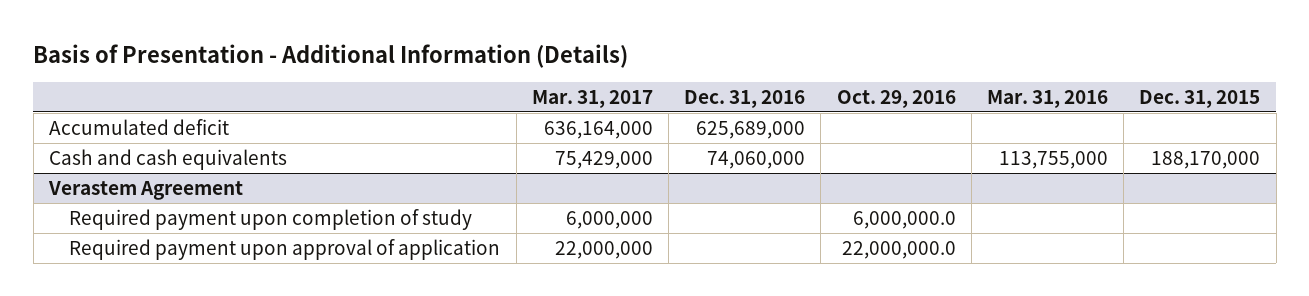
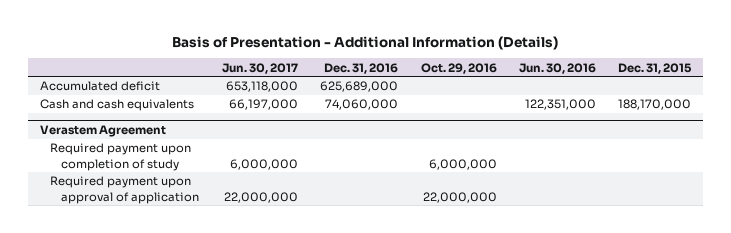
- | Mar. 31, 2017 | Dec. 31, 2016 | Oct. 29, 2016 | Mar. 31, 2016 | Dec. 31, 2015
+ | Jun. 30, 2017 | Dec. 31, 2016 | Oct. 29, 2016 | Jun. 30, 2016 | Dec. 31, 2015
@ Verastem Agreement
- Required payment upon completion of study | 6,000,000 | | 6,000,000.0 | |
- Required payment upon approval of application | 22,000,000 | | 22,000,000.0 | |
+ Required payment upon completion of study | 6,000,000 | | 6,000,000 | |
+ Required payment upon approval of application | 22,000,000 | | 22,000,000 | |

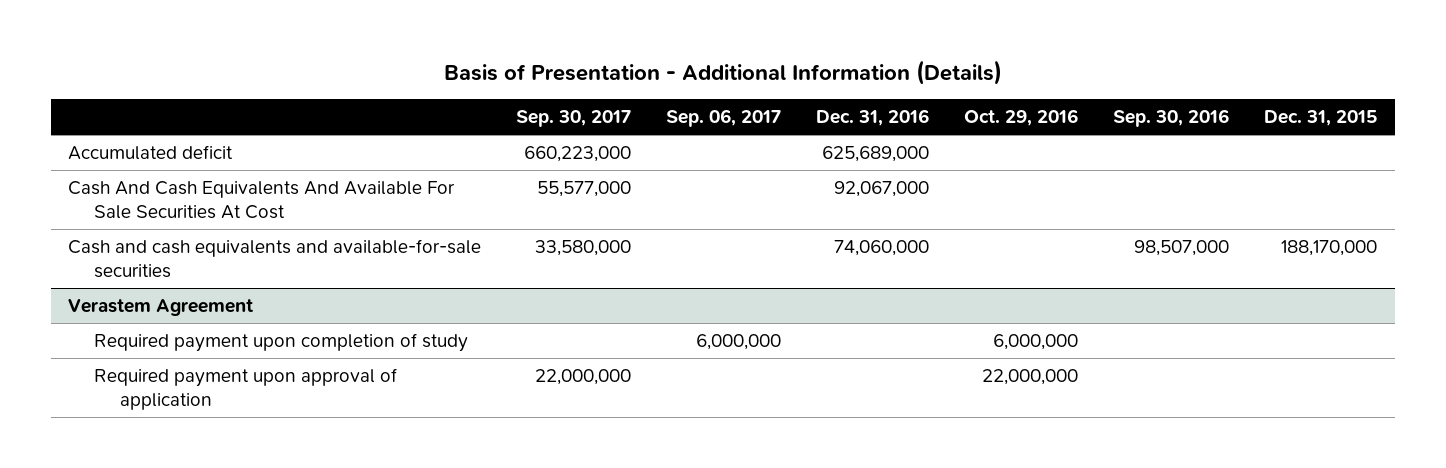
- | Jun. 30, 2017 | Dec. 31, 2016 | Oct. 29, 2016 | Jun. 30, 2016 | Dec. 31, 2015
+ | Sep. 30, 2017 | Sep. 06, 2017 | Dec. 31, 2016 | Oct. 29, 2016 | Sep. 30, 2016 | Dec. 31, 2015
- Cash and cash equivalents | 66,197,000 | 74,060,000 | | 122,351,000 | 188,170,000
+ Cash And Cash Equivalents And Available For Sale Securities At Cost | 55,577,000 | | 92,067,000 | | |
+ Cash and cash equivalents and available-for-sale securities | 33,580,000 | | 74,060,000 | | 98,507,000 | 188,170,000

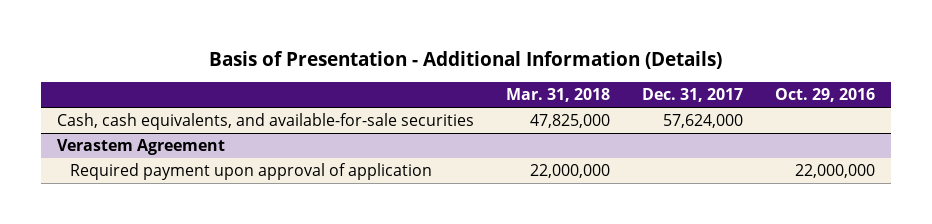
- | Sep. 30, 2017 | Sep. 06, 2017 | Dec. 31, 2016 | Oct. 29, 2016 | Sep. 30, 2016 | Dec. 31, 2015
+ | Mar. 31, 2018 | Dec. 31, 2017 | Oct. 29, 2016
- Accumulated deficit | 660,223,000 | | 625,689,000 | | |
- Cash And Cash Equivalents And Available For Sale Securities At Cost | 55,577,000 | | 92,067,000 | | |
- Cash and cash equivalents and available-for-sale securities | 33,580,000 | | 74,060,000 | | 98,507,000 | 188,170,000
+ Cash, cash equivalents, and available-for-sale securities | 47,825,000 | 57,624,000 |
@ Verastem Agreement
- Required payment upon completion of study | | 6,000,000 | | 6,000,000 | |

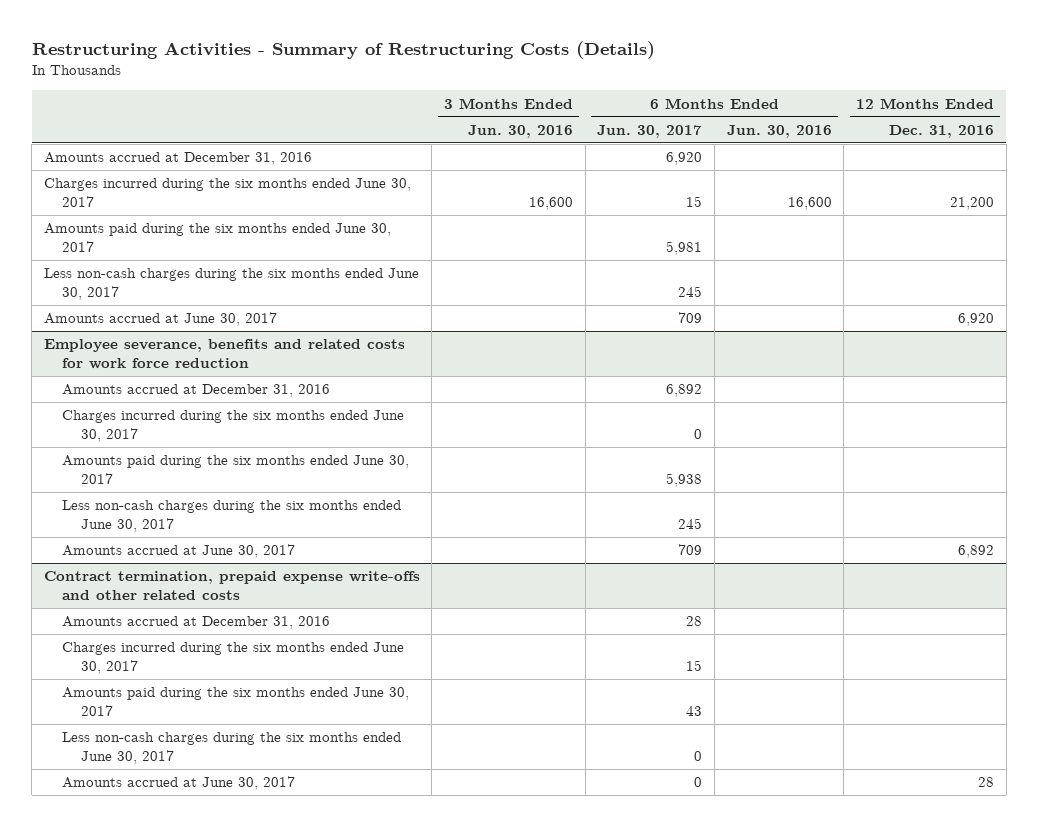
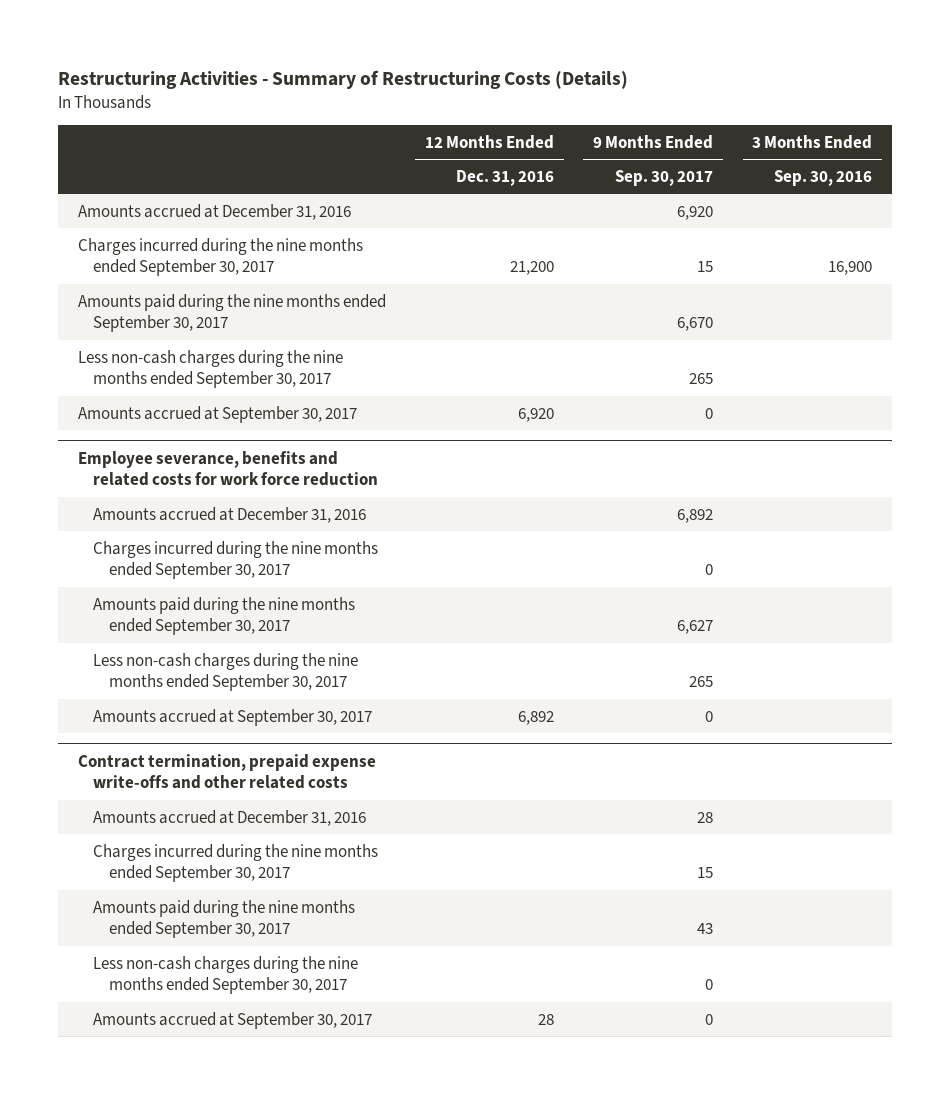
- | 3 Months Ended Jun. 30, 2016 | 6 Months Ended Jun. 30, 2017 | 6 Months Ended Jun. 30, 2016 | 12 Months Ended Dec. 31, 2016
+ | 12 Months Ended Dec. 31, 2016 | 9 Months Ended Sep. 30, 2017 | 3 Months Ended Sep. 30, 2016
- Charges incurred during the six months ended June 30, 2017 | 16,600 | 15 | 16,600 | 21,200
- Amounts paid during the six months ended June 30, 2017 | | 5,981 | |
- Less non-cash charges during the six months ended June 30, 2017 | | 245 | |
- Amounts accrued at June 30, 2017 | | 709 | | 6,920
+ Charges incurred during the nine months ended September 30, 2017 | 21,200 | 15 | 16,900
+ Amounts paid during the nine months ended September 30, 2017 | | 6,670 |
+ Less non-cash charges during the nine months ended September 30, 2017 | | 265 |
+ Amounts accrued at September 30, 2017 | 6,920 | 0 |
@ Employee severance, benefits and related costs for work force reduction
- Charges incurred during the six months ended June 30, 2017 | | 0 | |
- Amounts paid during the six months ended June 30, 2017 | | 5,938 | |
- Less non-cash charges during the six months ended June 30, 2017 | | 245 | |
- Amounts accrued at June 30, 2017 | | 709 | | 6,892
+ Charges incurred during the nine months ended September 30, 2017 | | 0 |
+ Amounts paid during the nine months ended September 30, 2017 | | 6,627 |
+ Less non-cash charges during the nine months ended September 30, 2017 | | 265 |
+ Amounts accrued at September 30, 2017 | 6,892 | 0 |
@ Contract termination, prepaid expense write-offs and other related costs
- Charges incurred during the six months ended June 30, 2017 | | 15 | |
- Amounts paid during the six months ended June 30, 2017 | | 43 | |
- Less non-cash charges during the six months ended June 30, 2017 | | 0 | |
- Amounts accrued at June 30, 2017 | | 0 | | 28
+ Charges incurred during the nine months ended September 30, 2017 | | 15 |
+ Amounts paid during the nine months ended September 30, 2017 | | 43 |
+ Less non-cash charges during the nine months ended September 30, 2017 | | 0 |
+ Amounts accrued at September 30, 2017 | 28 | 0 |

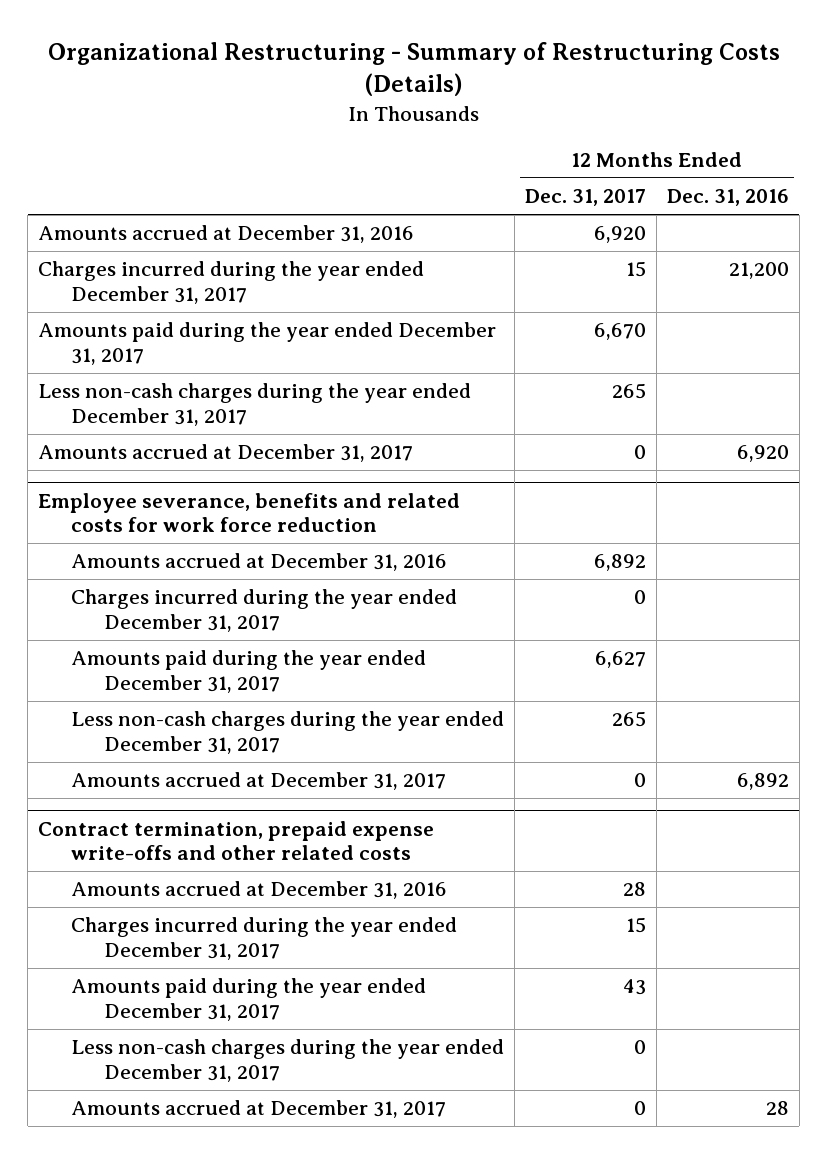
- Restructuring Activities - Summary of Restructuring Costs (Details)
+ Organizational Restructuring - Summary of Restructuring Costs (Details)
- | 12 Months Ended Dec. 31, 2016 | 9 Months Ended Sep. 30, 2017 | 3 Months Ended Sep. 30, 2016
+ | 12 Months Ended Dec. 31, 2017 | 12 Months Ended Dec. 31, 2016
- Charges incurred during the nine months ended September 30, 2017 | 21,200 | 15 | 16,900
- Amounts paid during the nine months ended September 30, 2017 | | 6,670 |
- Less non-cash charges during the nine months ended September 30, 2017 | | 265 |
- Amounts accrued at September 30, 2017 | 6,920 | 0 |
+ Charges incurred during the year ended December 31, 2017 | 15 | 21,200
+ Amounts paid during the year ended December 31, 2017 | 6,670 |
+ Less non-cash charges during the year ended December 31, 2017 | 265 |
+ Amounts accrued at December 31, 2017 | 0 | 6,920
@ Employee severance, benefits and related costs for work force reduction
- Charges incurred during the nine months ended September 30, 2017 | | 0 |
- Amounts paid during the nine months ended September 30, 2017 | | 6,627 |
- Less non-cash charges during the nine months ended September 30, 2017 | | 265 |
- Amounts accrued at September 30, 2017 | 6,892 | 0 |
+ Charges incurred during the year ended December 31, 2017 | 0 |
+ Amounts paid during the year ended December 31, 2017 | 6,627 |
+ Less non-cash charges during the year ended December 31, 2017 | 265 |
+ Amounts accrued at December 31, 2017 | 0 | 6,892
@ Contract termination, prepaid expense write-offs and other related costs
- Charges incurred during the nine months ended September 30, 2017 | | 15 |
- Amounts paid during the nine months ended September 30, 2017 | | 43 |
- Less non-cash charges during the nine months ended September 30, 2017 | | 0 |
- Amounts accrued at September 30, 2017 | 28 | 0 |
+ Charges incurred during the year ended December 31, 2017 | 15 |
+ Amounts paid during the year ended December 31, 2017 | 43 |
+ Less non-cash charges during the year ended December 31, 2017 | 0 |
+ Amounts accrued at December 31, 2017 | 0 | 28

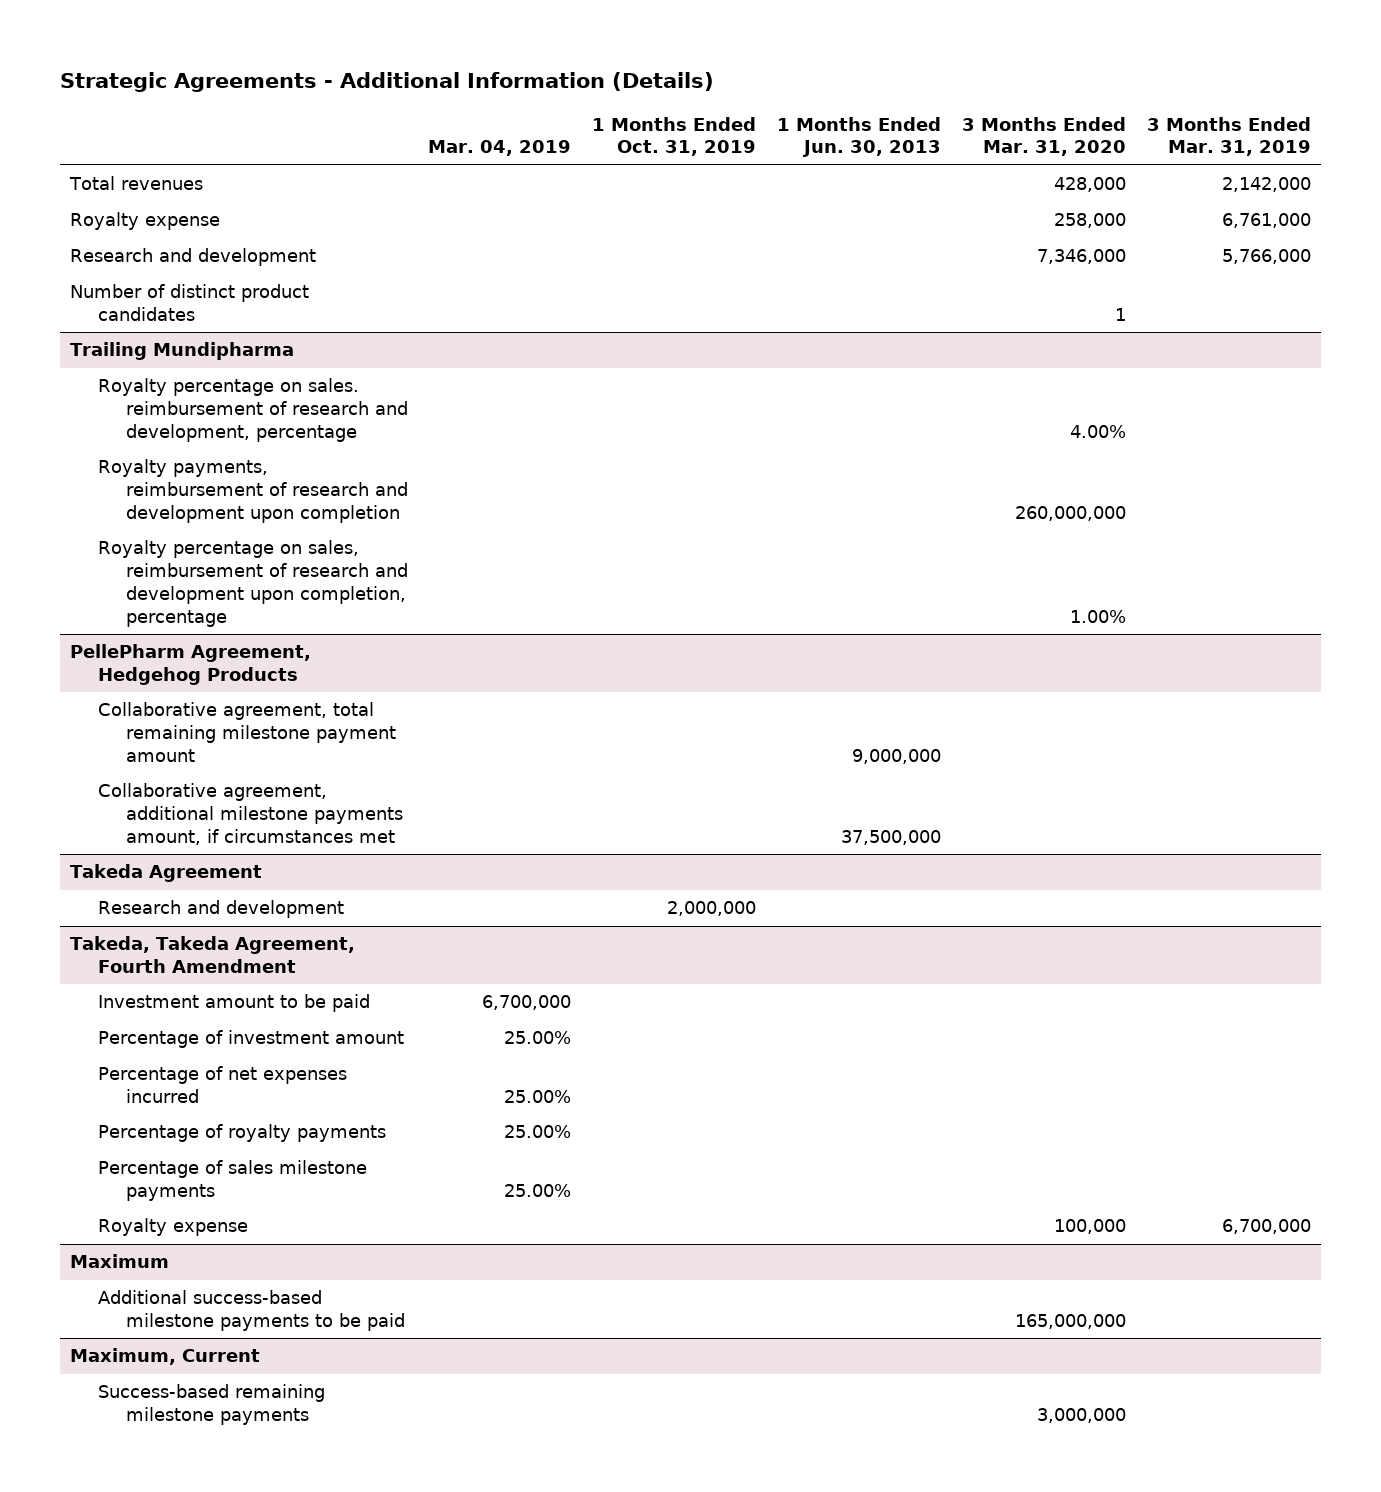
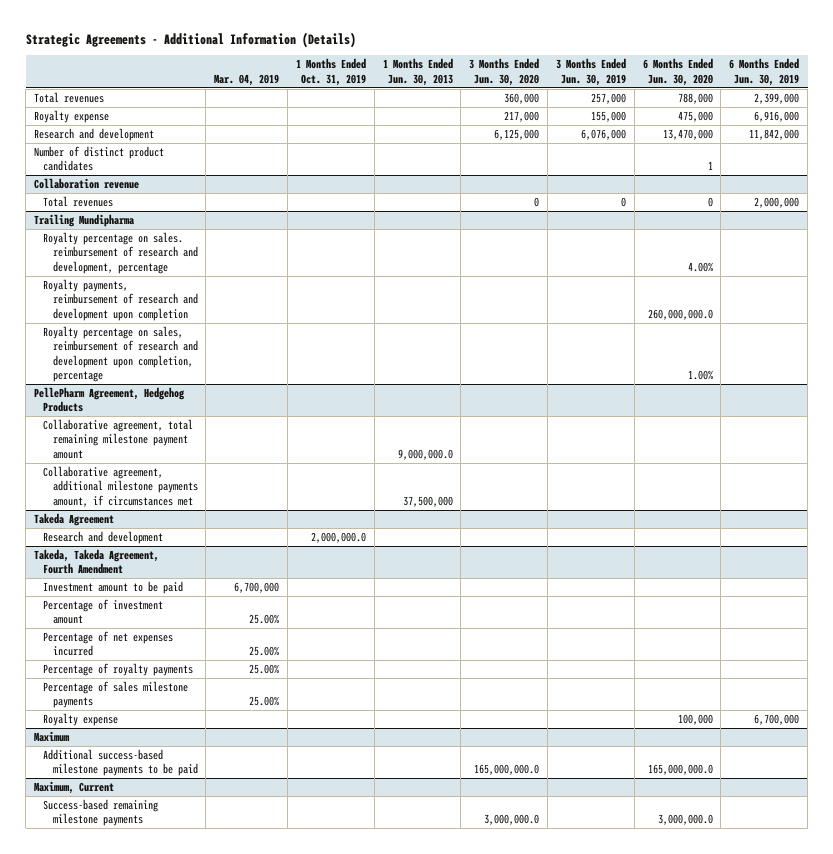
- | Mar. 04, 2019 | 1 Months Ended Oct. 31, 2019 | 1 Months Ended Jun. 30, 2013 | 3 Months Ended Mar. 31, 2020 | 3 Months Ended Mar. 31, 2019
+ | Mar. 04, 2019 | 1 Months Ended Oct. 31, 2019 | 1 Months Ended Jun. 30, 2013 | 3 Months Ended Jun. 30, 2020 | 3 Months Ended Jun. 30, 2019 | 6 Months Ended Jun. 30, 2020 | 6 Months Ended Jun. 30, 2019
+ Collaboration revenue
+ Total revenues | | | | 0 | 0 | 0 | 2,000,000
@ PellePharm Agreement, Hedgehog Products
- Collaborative agreement, total remaining milestone payment amount | | | 9,000,000 | |
+ Collaborative agreement, total remaining milestone payment amount | | | 9,000,000.0 | | | |
@ Takeda Agreement
- Research and development | | 2,000,000 | | |
+ Research and development | | 2,000,000.0 | | | | |

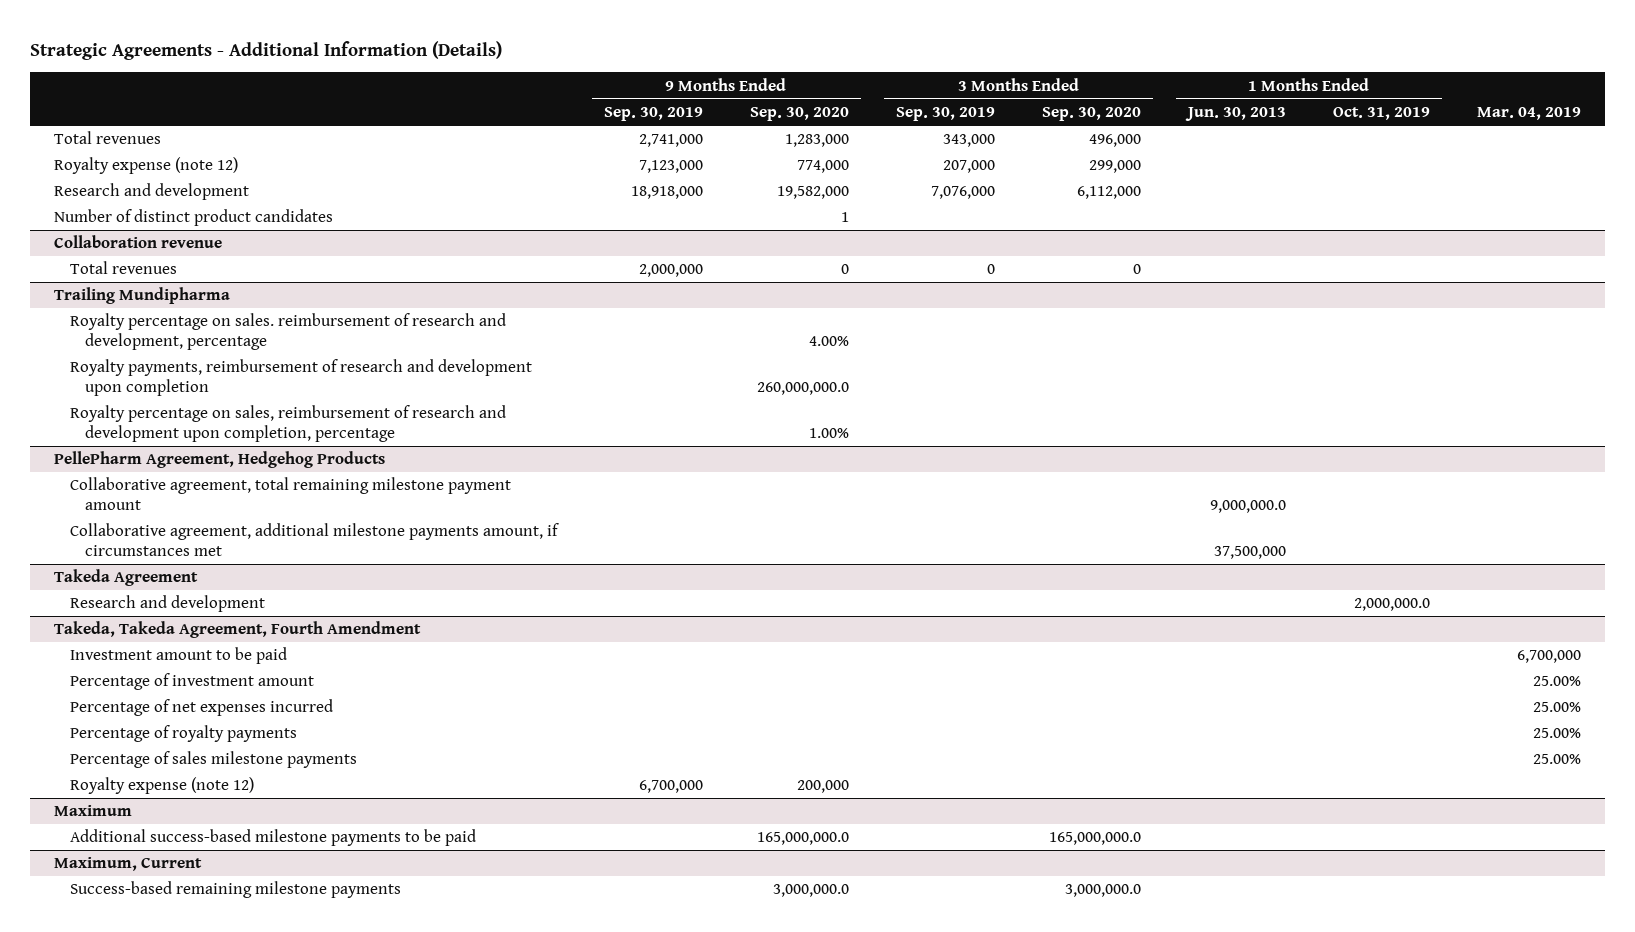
- | Mar. 04, 2019 | 1 Months Ended Oct. 31, 2019 | 1 Months Ended Jun. 30, 2013 | 3 Months Ended Jun. 30, 2020 | 3 Months Ended Jun. 30, 2019 | 6 Months Ended Jun. 30, 2020 | 6 Months Ended Jun. 30, 2019
+ | 9 Months Ended Sep. 30, 2019 | 9 Months Ended Sep. 30, 2020 | 3 Months Ended Sep. 30, 2019 | 3 Months Ended Sep. 30, 2020 | 1 Months Ended Jun. 30, 2013 | 1 Months Ended Oct. 31, 2019 | Mar. 04, 2019
- Royalty expense | | | | 217,000 | 155,000 | 475,000 | 6,916,000
+ Royalty expense (note 12) | 7,123,000 | 774,000 | 207,000 | 299,000 | | |
@ Takeda, Takeda Agreement, Fourth Amendment
- Royalty expense | | | | | | 100,000 | 6,700,000
+ Royalty expense (note 12) | 6,700,000 | 200,000 | | | | |

